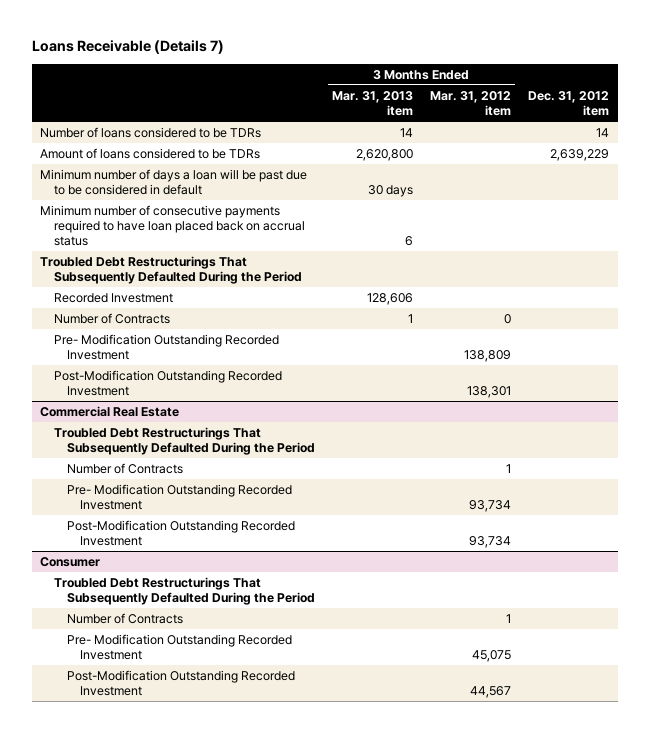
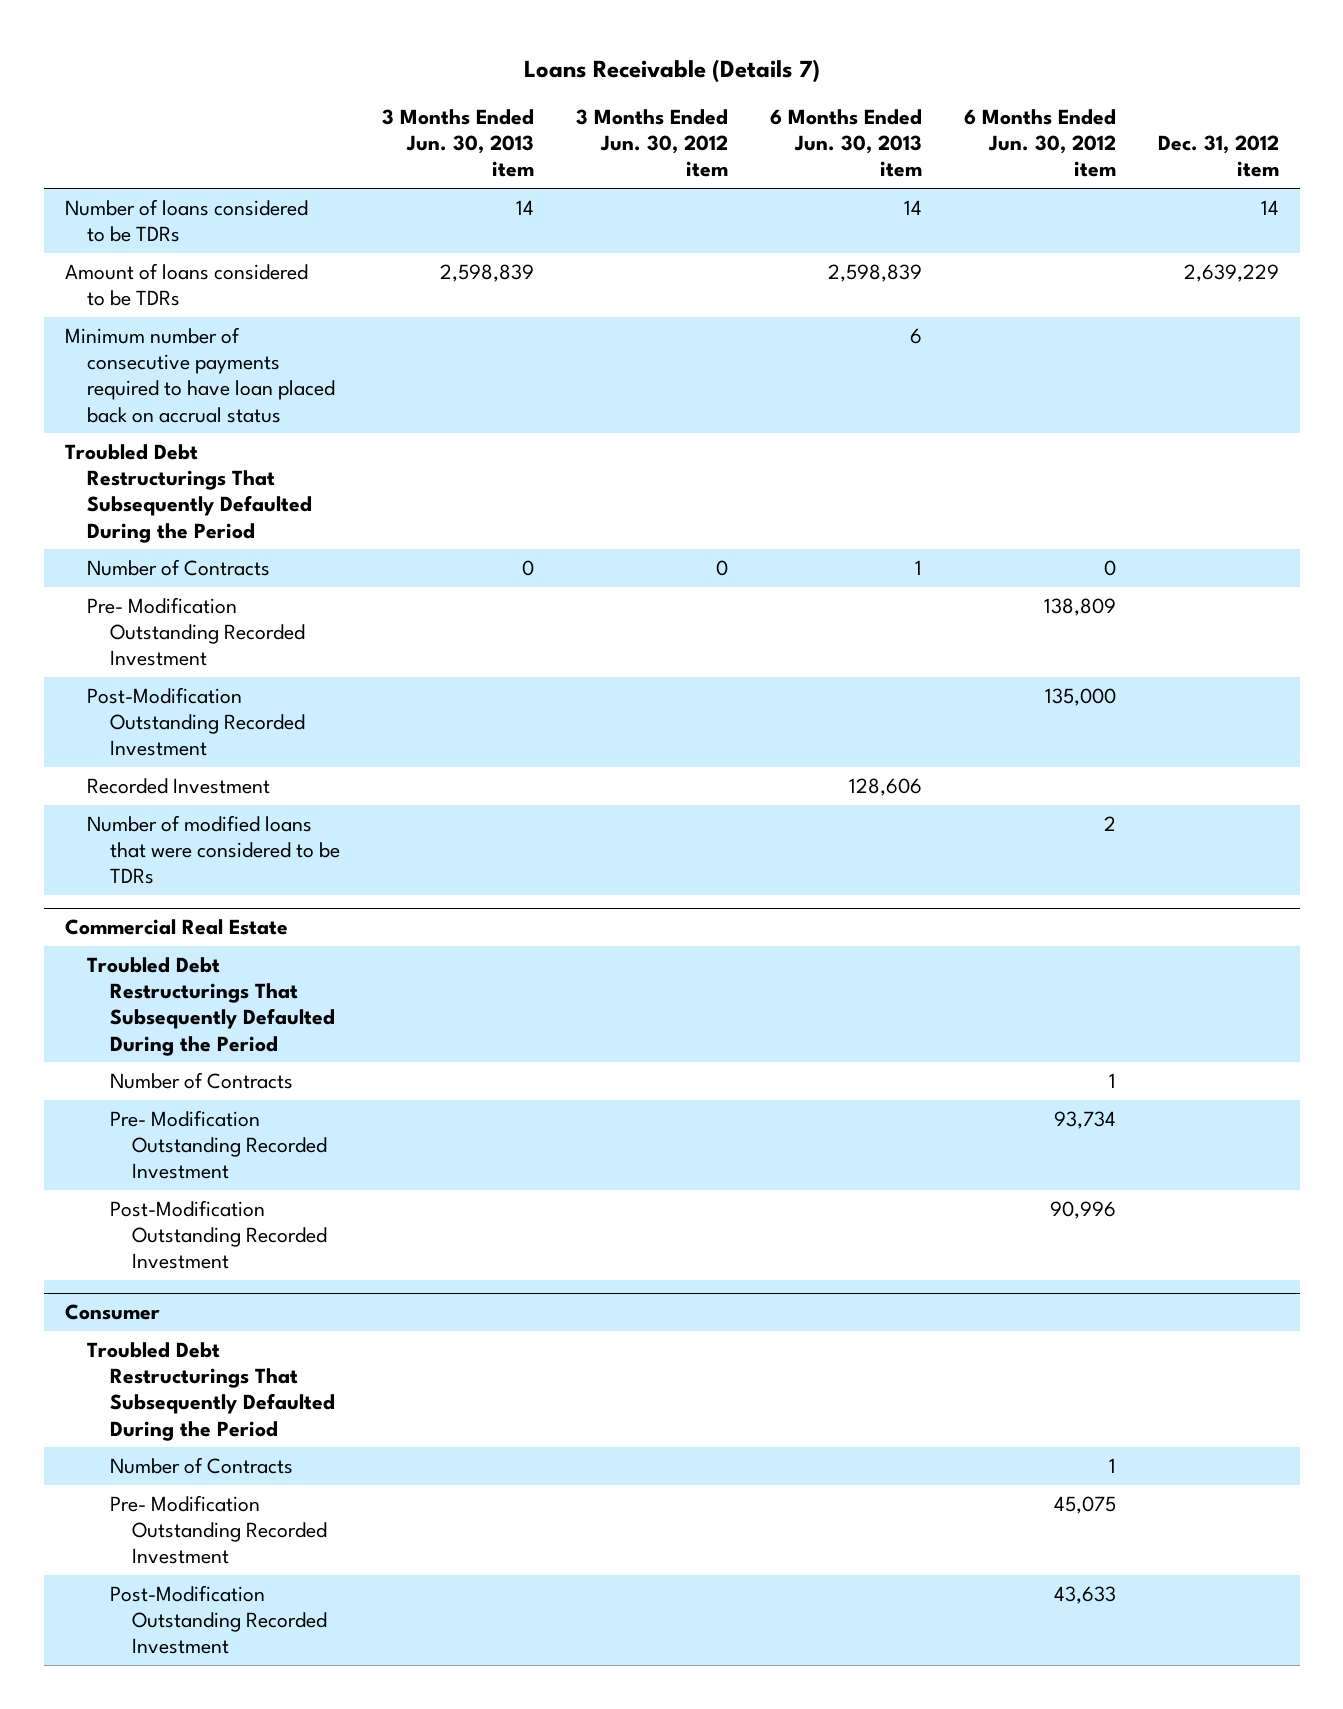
- | 3 Months Ended Mar. 31, 2013 item | 3 Months Ended Mar. 31, 2012 item | Dec. 31, 2012 item
+ | 3 Months Ended Jun. 30, 2013 item | 3 Months Ended Jun. 30, 2012 item | 6 Months Ended Jun. 30, 2013 item | 6 Months Ended Jun. 30, 2012 item | Dec. 31, 2012 item
- Minimum number of days a loan will be past due to be considered in default | 30 days | |
moved down: Recorded Investment | | | 128,606 | |
+ Number of modified loans that were considered to be TDRs | | | | 2 |

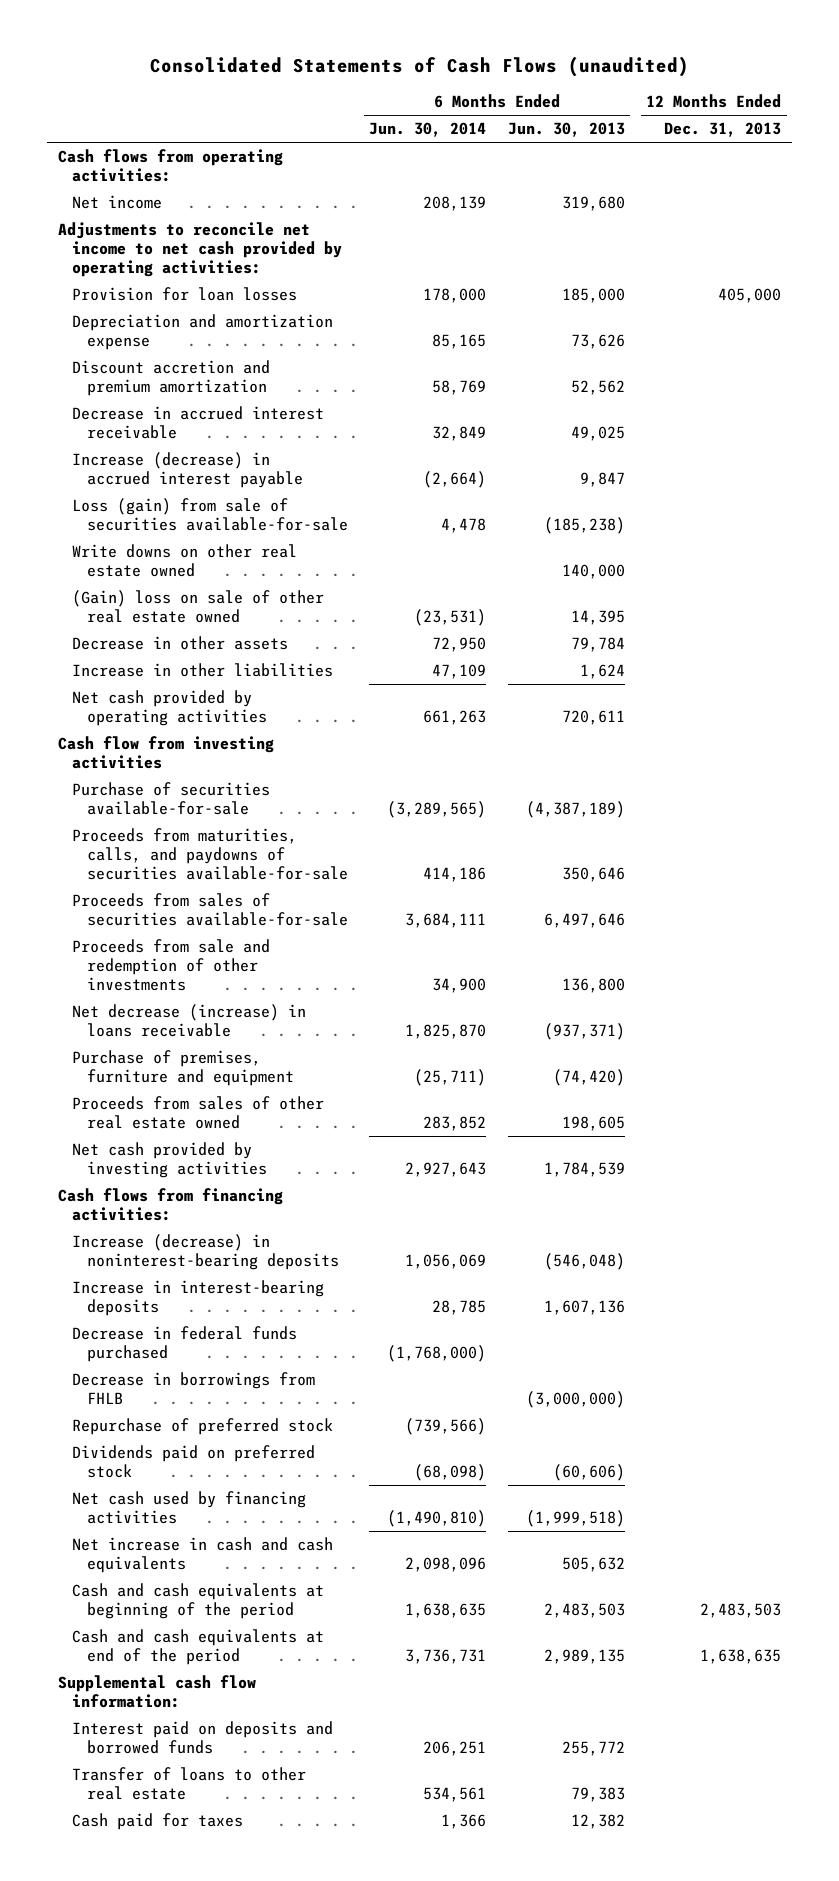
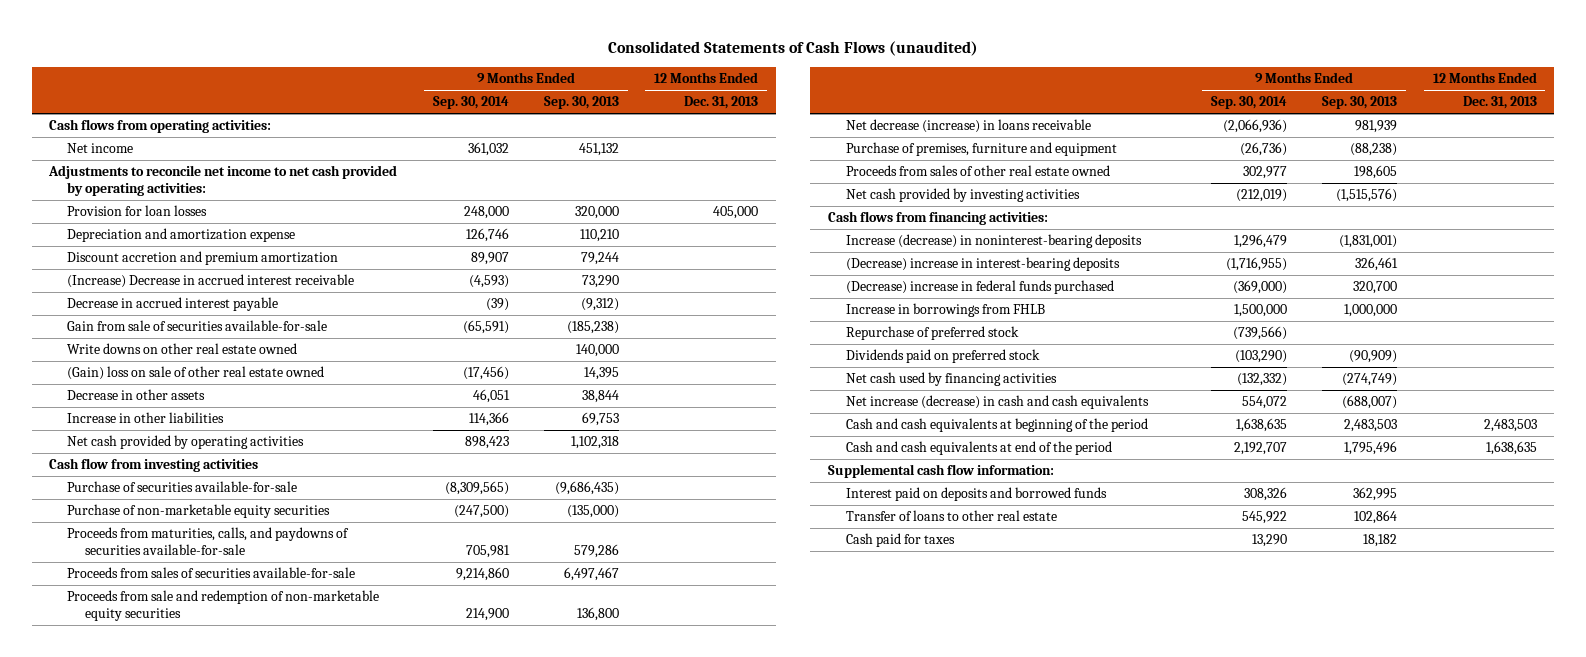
- | 6 Months Ended Jun. 30, 2014 | 6 Months Ended Jun. 30, 2013 | 12 Months Ended Dec. 31, 2013
+ | 9 Months Ended Sep. 30, 2014 | 9 Months Ended Sep. 30, 2013 | 12 Months Ended Dec. 31, 2013
- Decrease in accrued interest receivable | 32,849 | 49,025 |
- Increase (decrease) in accrued interest payable | (2,664) | 9,847 |
- Loss (gain) from sale of securities available-for-sale | 4,478 | (185,238) |
+ (Increase) Decrease in accrued interest receivable | (4,593) | 73,290 |
+ Decrease in accrued interest payable | (39) | (9,312) |
+ Gain from sale of securities available-for-sale | (65,591) | (185,238) |
+ Purchase of non-marketable equity securities | (247,500) | (135,000) |
- Proceeds from sale and redemption of other investments | 34,900 | 136,800 |
+ Proceeds from sale and redemption of non-marketable equity securities | 214,900 | 136,800 |
- Increase in interest-bearing deposits | 28,785 | 1,607,136 |
- Decrease in federal funds purchased | (1,768,000) | |
- Decrease in borrowings from FHLB | | (3,000,000) |
+ (Decrease) increase in interest-bearing deposits | (1,716,955) | 326,461 |
+ (Decrease) increase in federal funds purchased | (369,000) | 320,700 |
+ Increase in borrowings from FHLB | 1,500,000 | 1,000,000 |
- Net increase in cash and cash equivalents | 2,098,096 | 505,632 |
+ Net increase (decrease) in cash and cash equivalents | 554,072 | (688,007) |

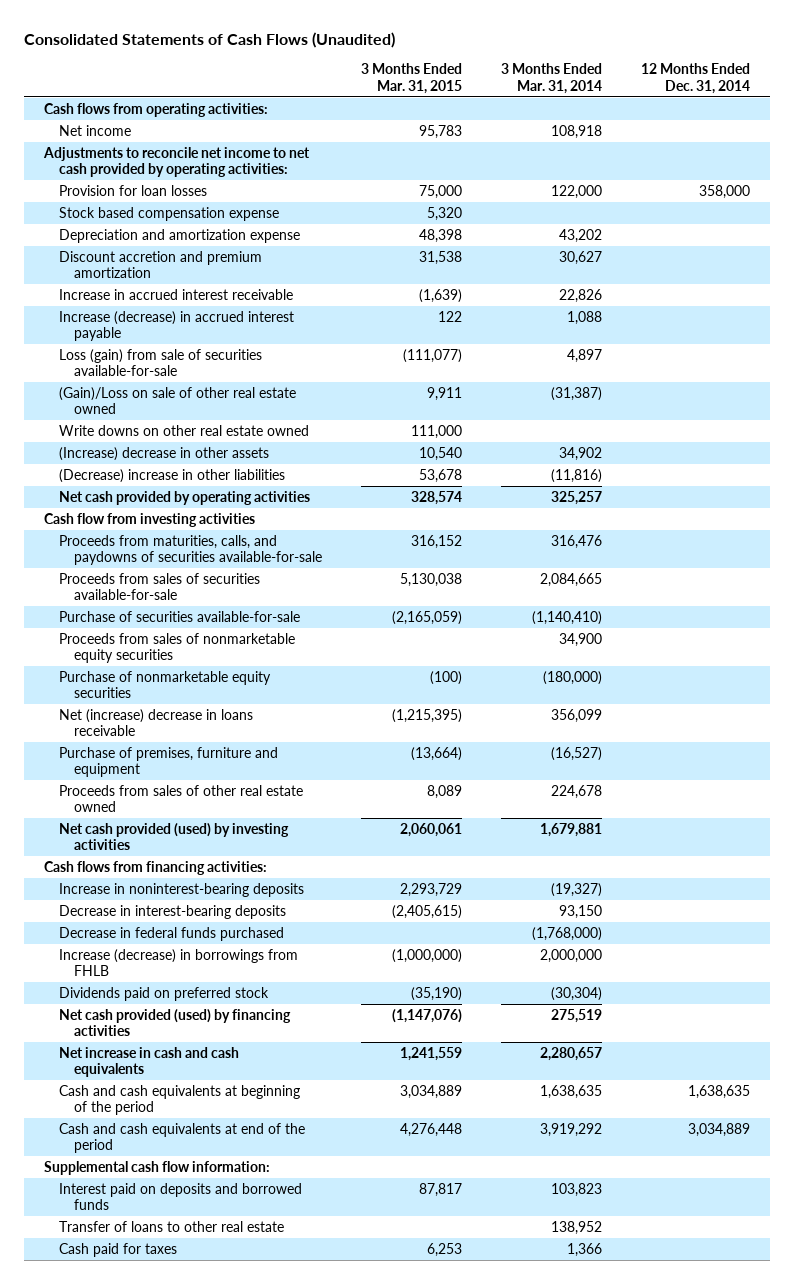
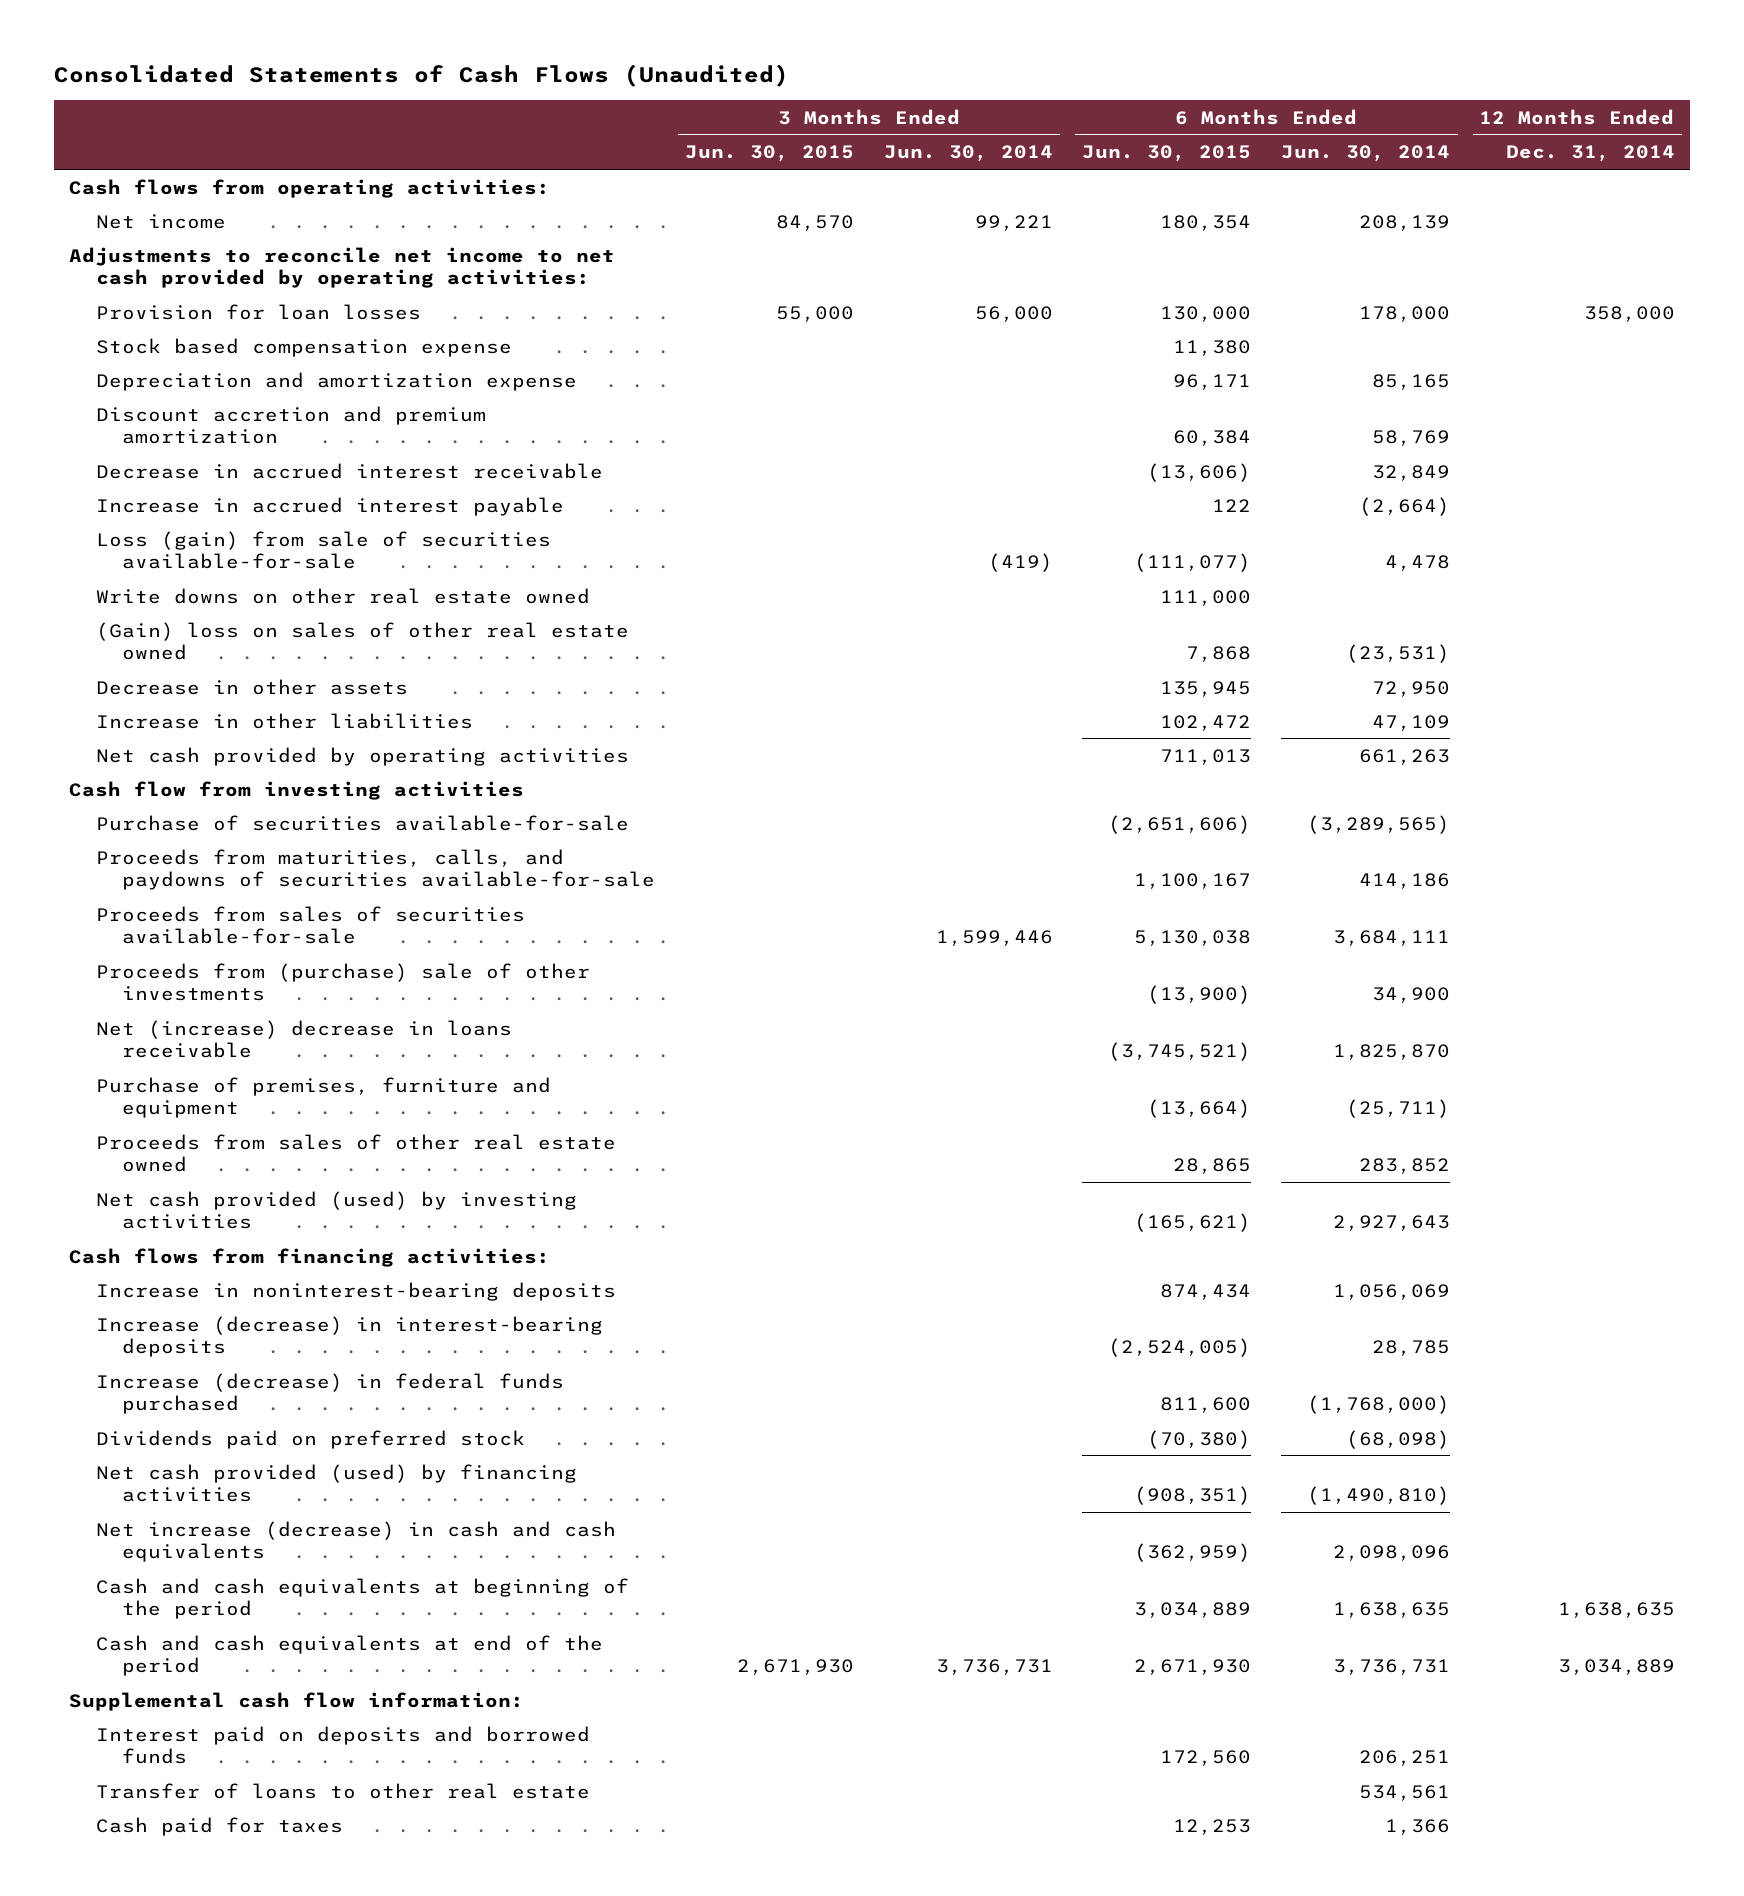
- | 3 Months Ended Mar. 31, 2015 | 3 Months Ended Mar. 31, 2014 | 12 Months Ended Dec. 31, 2014
+ | 3 Months Ended Jun. 30, 2015 | 3 Months Ended Jun. 30, 2014 | 6 Months Ended Jun. 30, 2015 | 6 Months Ended Jun. 30, 2014 | 12 Months Ended Dec. 31, 2014
- Increase in accrued interest receivable | (1,639) | 22,826 |
- Increase (decrease) in accrued interest payable | 122 | 1,088 |
+ Decrease in accrued interest receivable | | | (13,606) | 32,849 |
+ Increase in accrued interest payable | | | 122 | (2,664) |
- (Gain)/Loss on sale of other real estate owned | 9,911 | (31,387) |
- (Increase) decrease in other assets | 10,540 | 34,902 |
- (Decrease) increase in other liabilities | 53,678 | (11,816) |
+ (Gain) loss on sales of other real estate owned | | | 7,868 | (23,531) |
+ Decrease in other assets | | | 135,945 | 72,950 |
+ Increase in other liabilities | | | 102,472 | 47,109 |
moved up: Purchase of securities available-for-sale | | | (2,651,606) | (3,289,565) |
- Proceeds from sales of nonmarketable equity securities | | 34,900 |
- Purchase of nonmarketable equity securities | (100) | (180,000) |
+ Proceeds from (purchase) sale of other investments | | | (13,900) | 34,900 |
- Decrease in interest-bearing deposits | (2,405,615) | 93,150 |
- Decrease in federal funds purchased | | (1,768,000) |
- Increase (decrease) in borrowings from FHLB | (1,000,000) | 2,000,000 |
+ Increase (decrease) in interest-bearing deposits | | | (2,524,005) | 28,785 |
+ Increase (decrease) in federal funds purchased | | | 811,600 | (1,768,000) |
- Net increase in cash and cash equivalents | 1,241,559 | 2,280,657 |
+ Net increase (decrease) in cash and cash equivalents | | | (362,959) | 2,098,096 |

